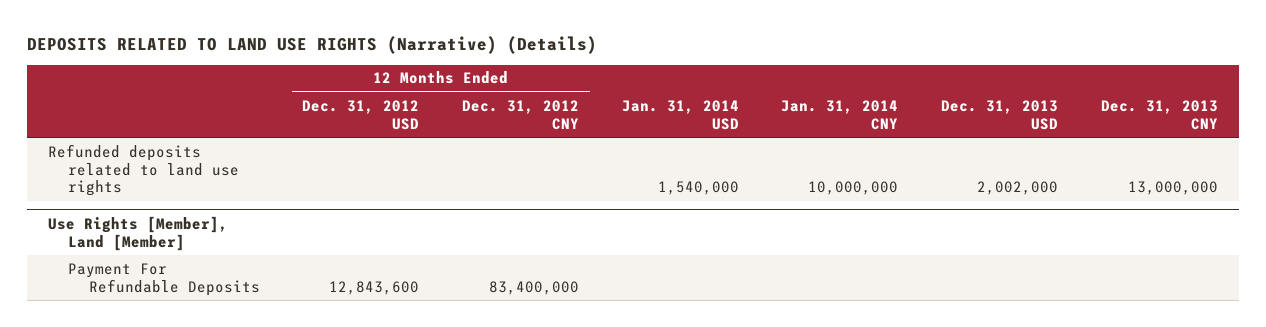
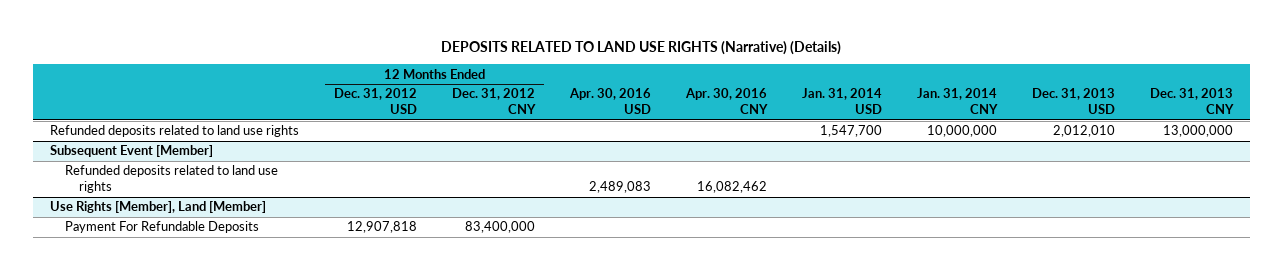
- | 12 Months Ended Dec. 31, 2012 USD | 12 Months Ended Dec. 31, 2012 CNY | Jan. 31, 2014 USD | Jan. 31, 2014 CNY | Dec. 31, 2013 USD | Dec. 31, 2013 CNY
+ | 12 Months Ended Dec. 31, 2012 USD | 12 Months Ended Dec. 31, 2012 CNY | Apr. 30, 2016 USD | Apr. 30, 2016 CNY | Jan. 31, 2014 USD | Jan. 31, 2014 CNY | Dec. 31, 2013 USD | Dec. 31, 2013 CNY
- Refunded deposits related to land use rights | | | 1,540,000 | 10,000,000 | 2,002,000 | 13,000,000
+ Refunded deposits related to land use rights | | | | | 1,547,700 | 10,000,000 | 2,012,010 | 13,000,000
+ Subsequent Event [Member]
+ Refunded deposits related to land use rights | | | 2,489,083 | 16,082,462 | | | |
@ Use Rights [Member], Land [Member]
- Payment For Refundable Deposits | 12,843,600 | 83,400,000 | | | |
+ Payment For Refundable Deposits | 12,907,818 | 83,400,000 | | | | | |

